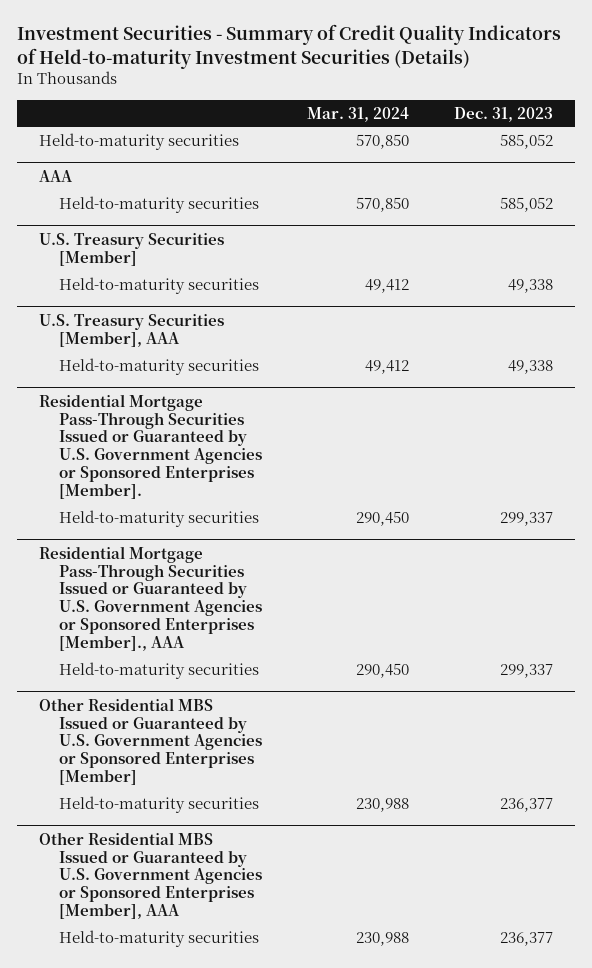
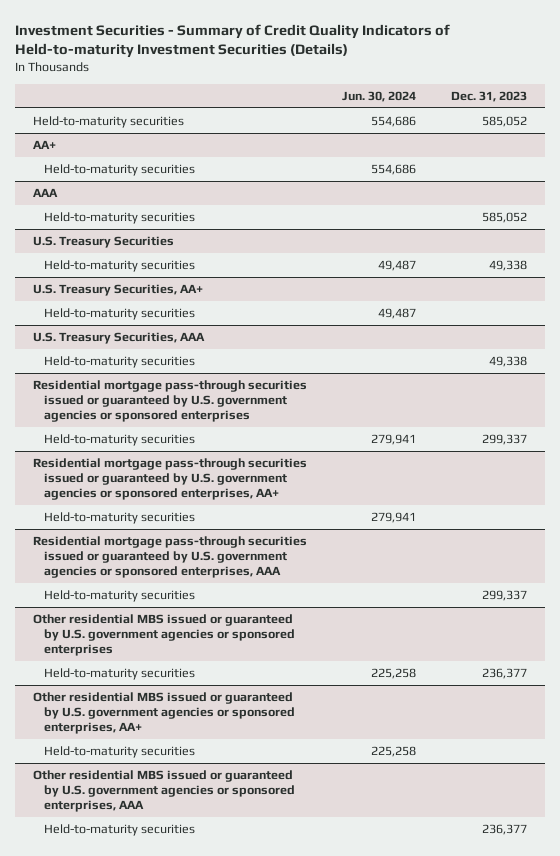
- | Mar. 31, 2024 | Dec. 31, 2023
+ | Jun. 30, 2024 | Dec. 31, 2023
+ AA+
+ Held-to-maturity securities | 554,686 |
- U.S. Treasury Securities [Member]
+ U.S. Treasury Securities
- U.S. Treasury Securities [Member], AAA
+ U.S. Treasury Securities, AA+
+ Held-to-maturity securities | 49,487 |
+ U.S. Treasury Securities, AAA
- Residential Mortgage Pass-Through Securities Issued or Guaranteed by U.S. Government Agencies or Sponsored Enterprises [Member].
+ Residential mortgage pass-through securities issued or guaranteed by U.S. government agencies or sponsored enterprises
- Residential Mortgage Pass-Through Securities Issued or Guaranteed by U.S. Government Agencies or Sponsored Enterprises [Member]., AAA
+ Residential mortgage pass-through securities issued or guaranteed by U.S. government agencies or sponsored enterprises, AA+
+ Held-to-maturity securities | 279,941 |
+ Residential mortgage pass-through securities issued or guaranteed by U.S. government agencies or sponsored enterprises, AAA
- Other Residential MBS Issued or Guaranteed by U.S. Government Agencies or Sponsored Enterprises [Member]
+ Other residential MBS issued or guaranteed by U.S. government agencies or sponsored enterprises
- Other Residential MBS Issued or Guaranteed by U.S. Government Agencies or Sponsored Enterprises [Member], AAA
+ Other residential MBS issued or guaranteed by U.S. government agencies or sponsored enterprises, AA+
+ Held-to-maturity securities | 225,258 |
+ Other residential MBS issued or guaranteed by U.S. government agencies or sponsored enterprises, AAA

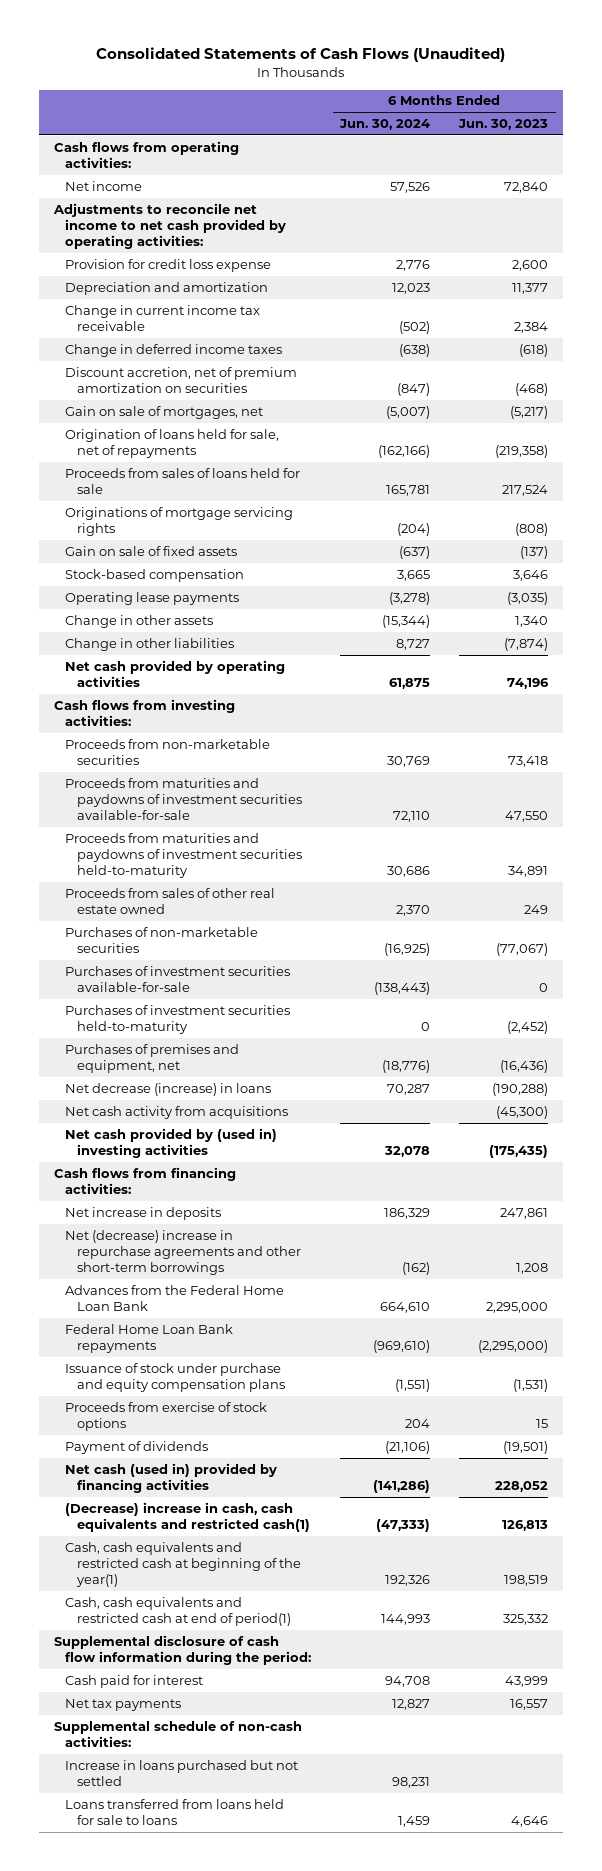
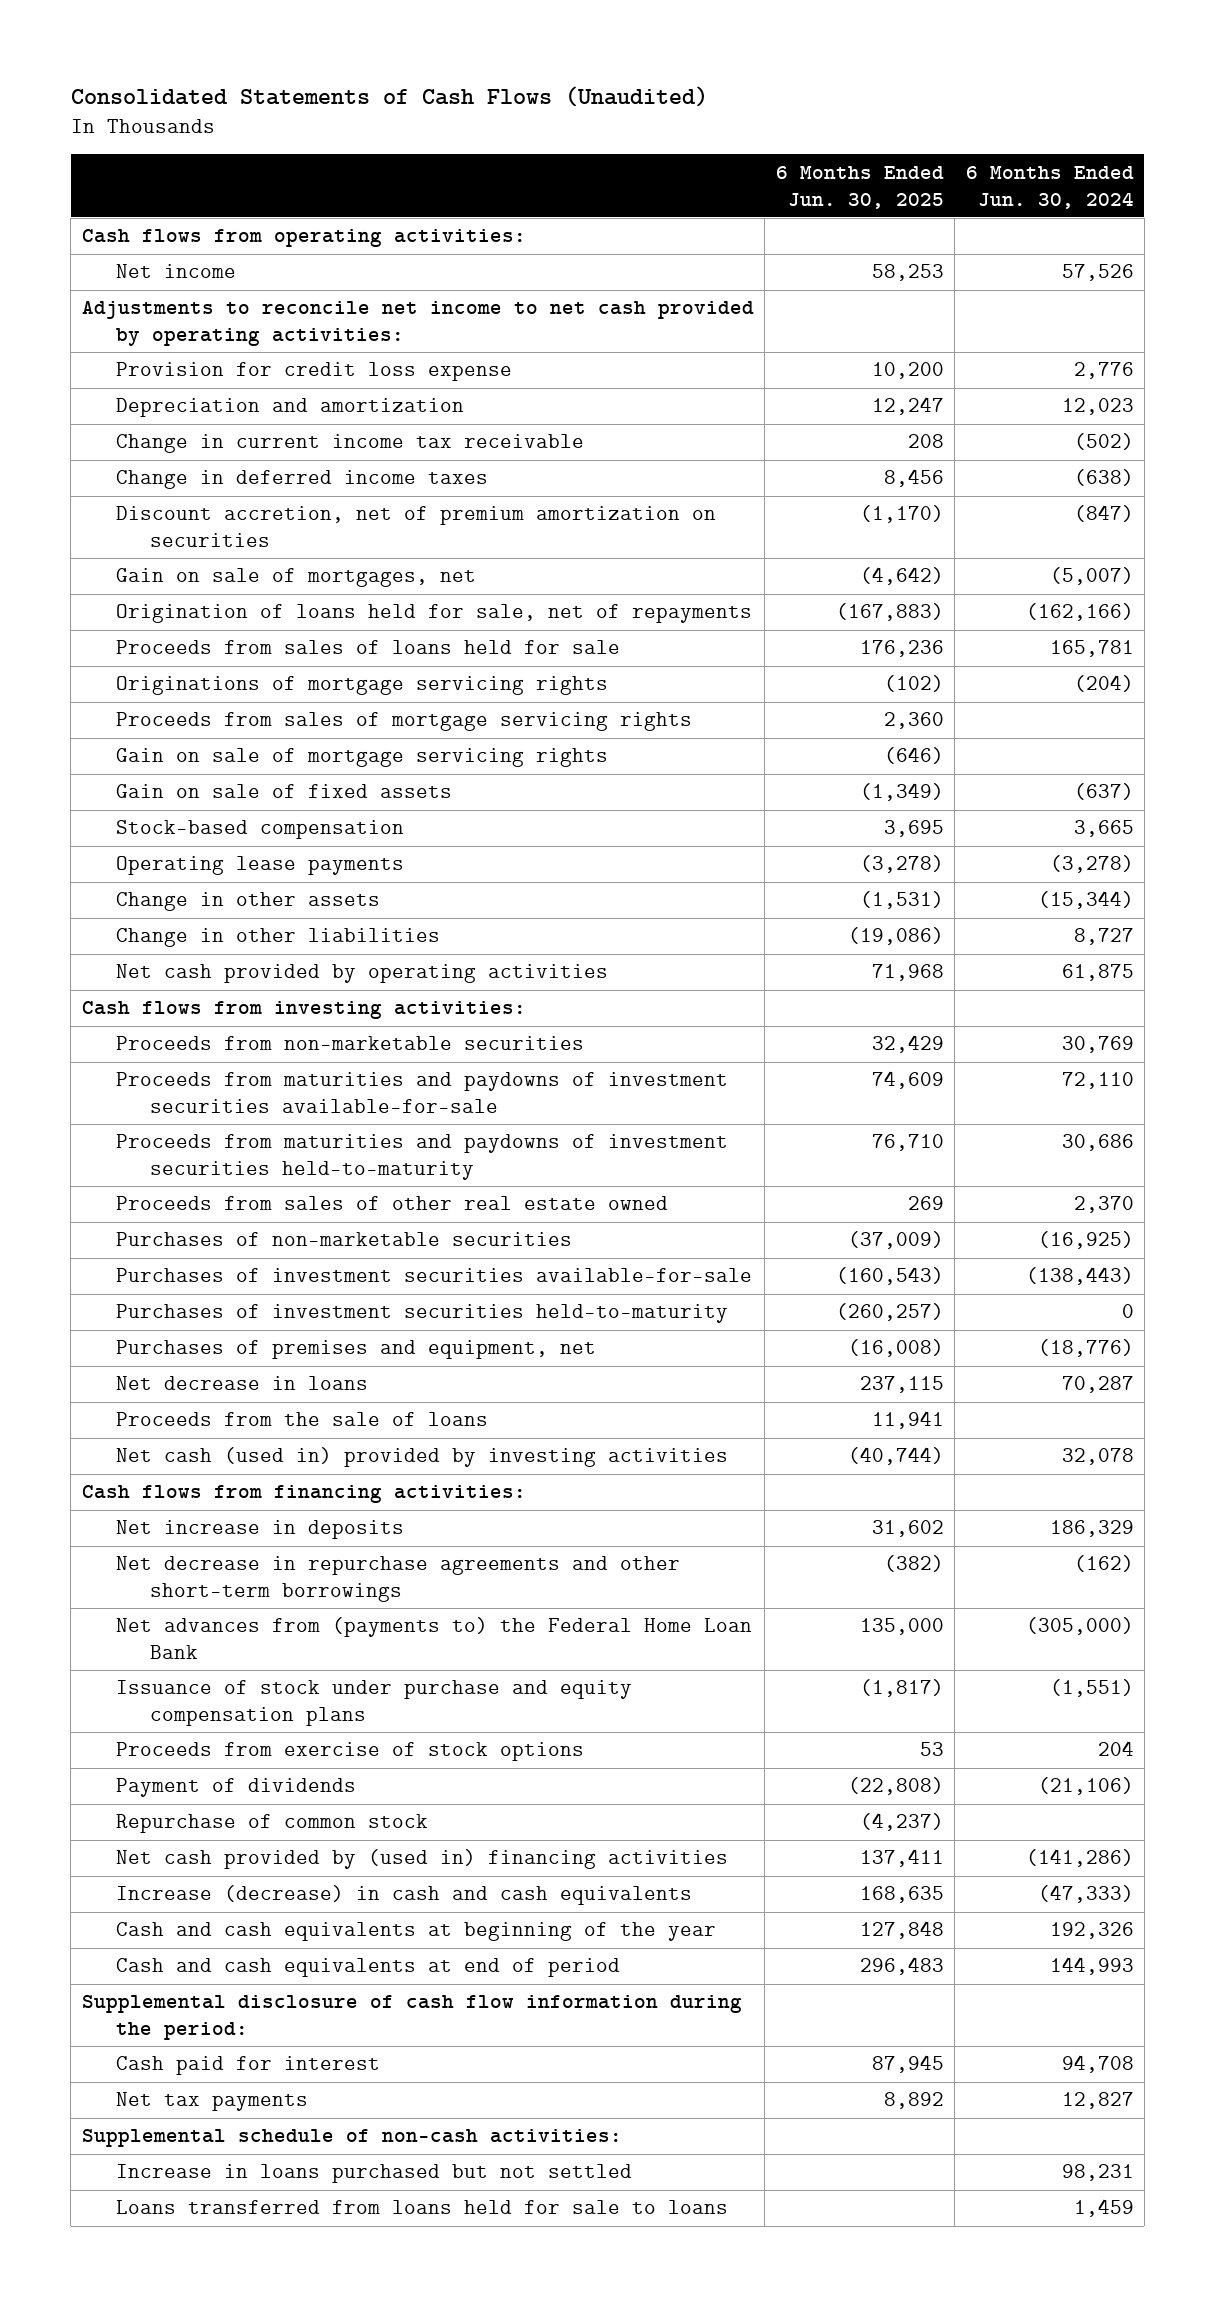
- | 6 Months Ended Jun. 30, 2024 | 6 Months Ended Jun. 30, 2023
+ | 6 Months Ended Jun. 30, 2025 | 6 Months Ended Jun. 30, 2024
+ Proceeds from sales of mortgage servicing rights | 2,360 |
+ Gain on sale of mortgage servicing rights | (646) |
- Net decrease (increase) in loans | 70,287 | (190,288)
- Net cash activity from acquisitions | | (45,300)
- Net cash provided by (used in) investing activities | 32,078 | (175,435)
+ Net decrease in loans | 237,115 | 70,287
+ Proceeds from the sale of loans | 11,941 |
+ Net cash (used in) provided by investing activities | (40,744) | 32,078
- Net (decrease) increase in repurchase agreements and other short-term borrowings | (162) | 1,208
- Advances from the Federal Home Loan Bank | 664,610 | 2,295,000
- Federal Home Loan Bank repayments | (969,610) | (2,295,000)
+ Net decrease in repurchase agreements and other short-term borrowings | (382) | (162)
+ Net advances from (payments to) the Federal Home Loan Bank | 135,000 | (305,000)
- Net cash (used in) provided by financing activities | (141,286) | 228,052
- (Decrease) increase in cash, cash equivalents and restricted cash(1) | (47,333) | 126,813
- Cash, cash equivalents and restricted cash at beginning of the year(1) | 192,326 | 198,519
- Cash, cash equivalents and restricted cash at end of period(1) | 144,993 | 325,332
+ Repurchase of common stock | (4,237) |
+ Net cash provided by (used in) financing activities | 137,411 | (141,286)
+ Increase (decrease) in cash and cash equivalents | 168,635 | (47,333)
+ Cash and cash equivalents at beginning of the year | 127,848 | 192,326
+ Cash and cash equivalents at end of period | 296,483 | 144,993

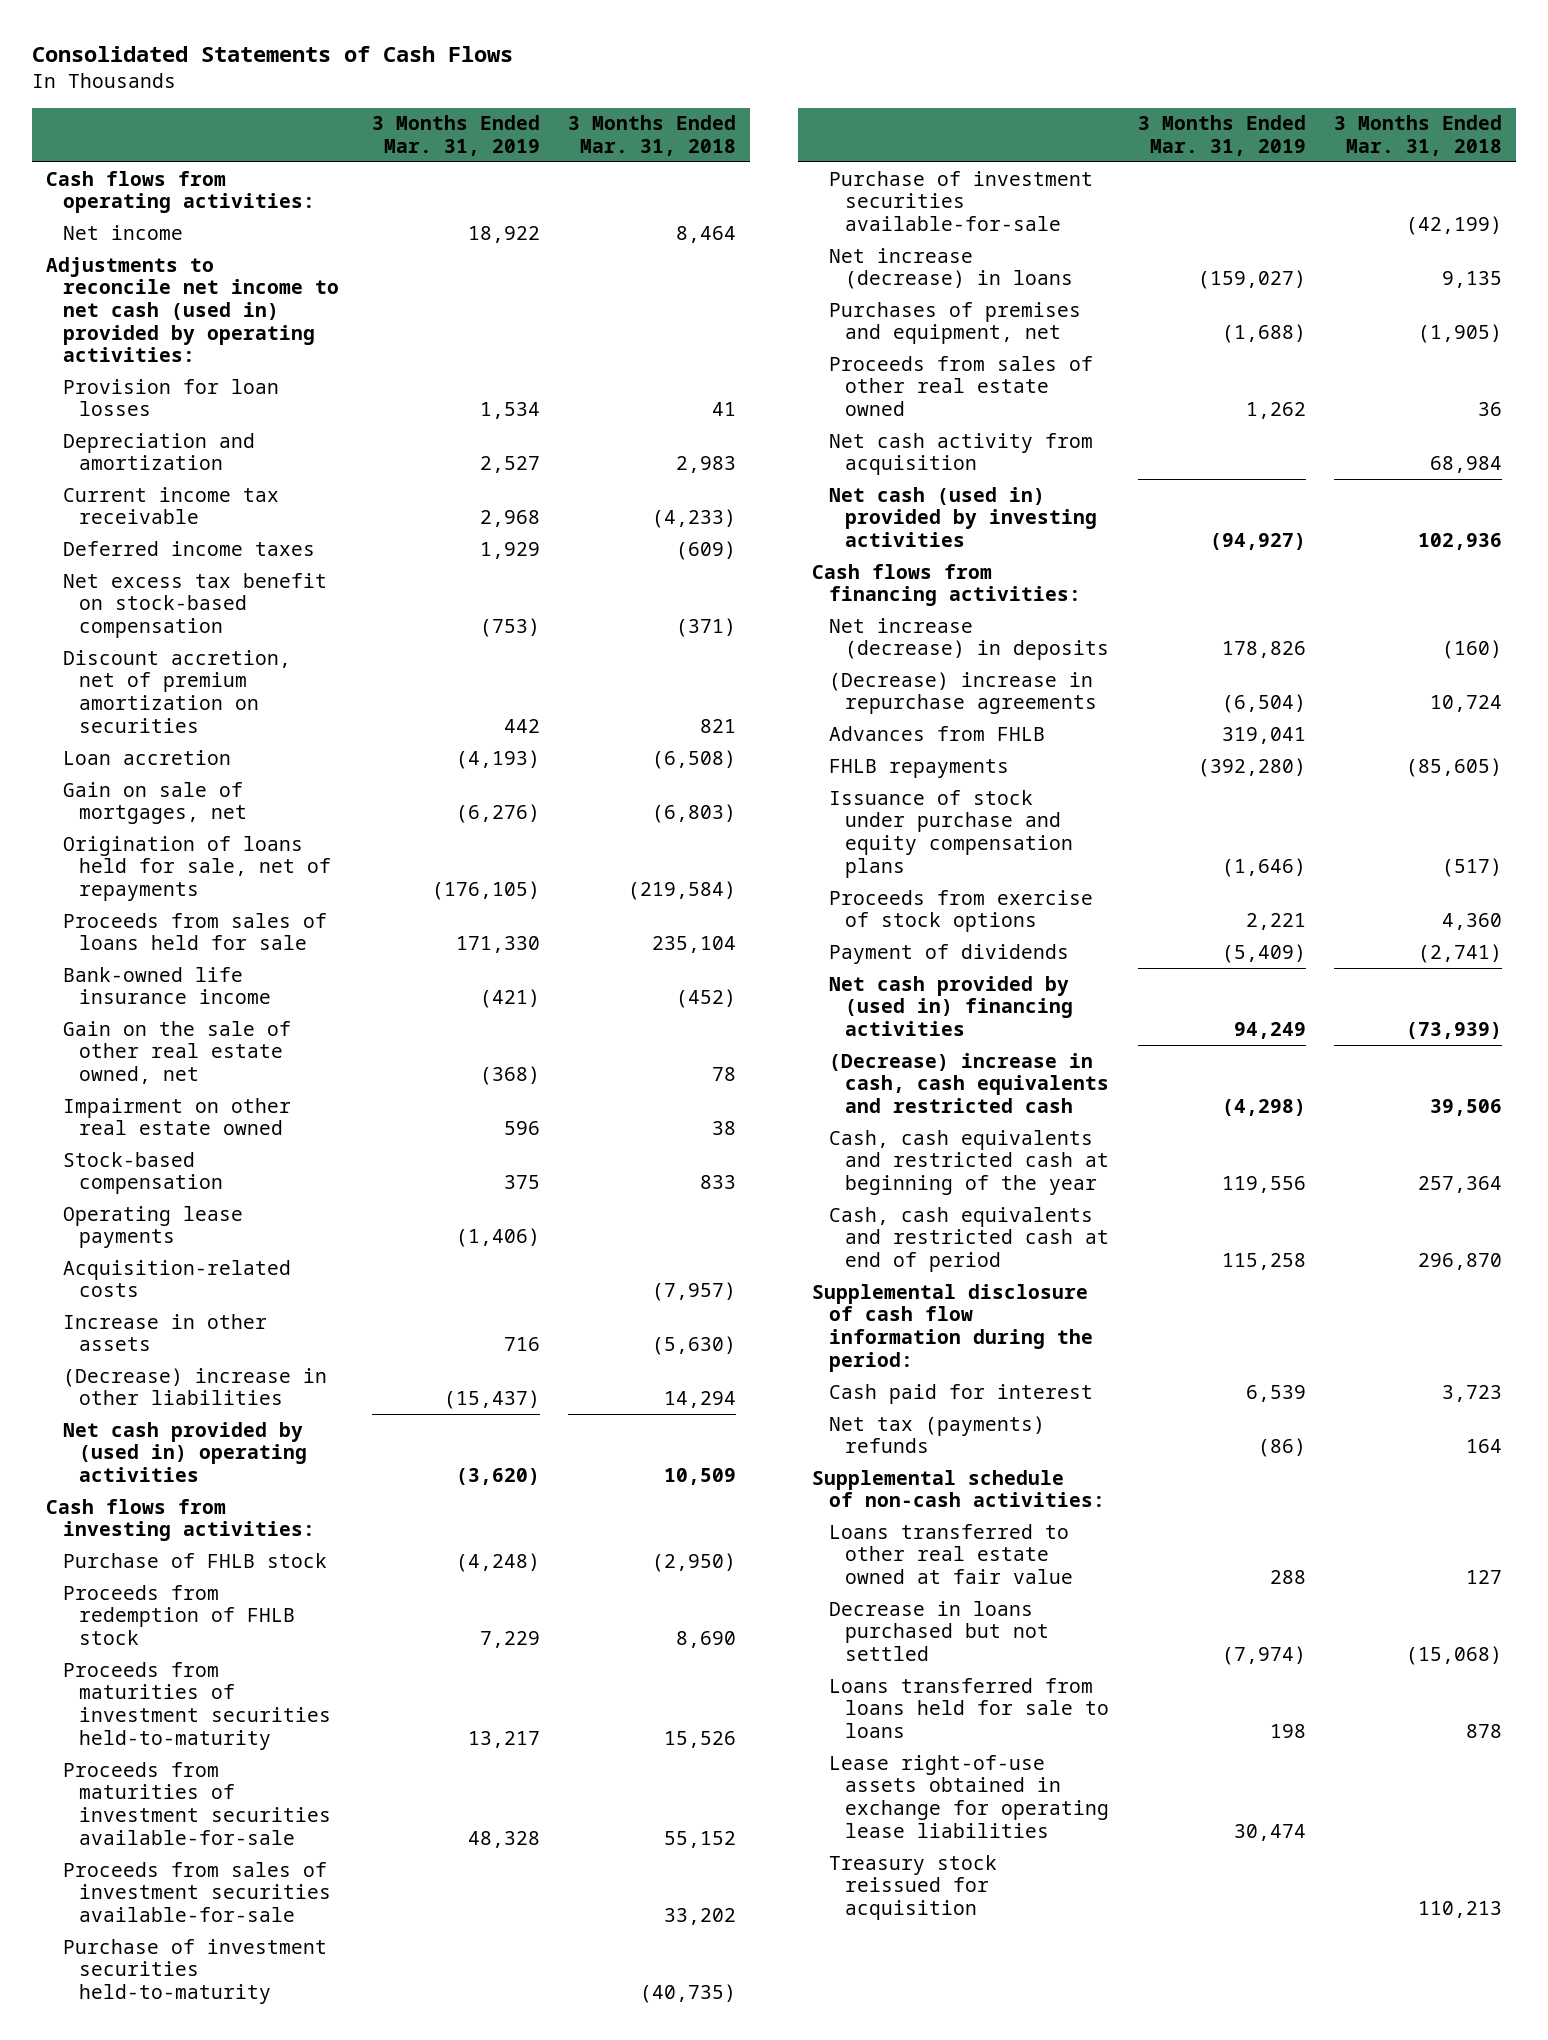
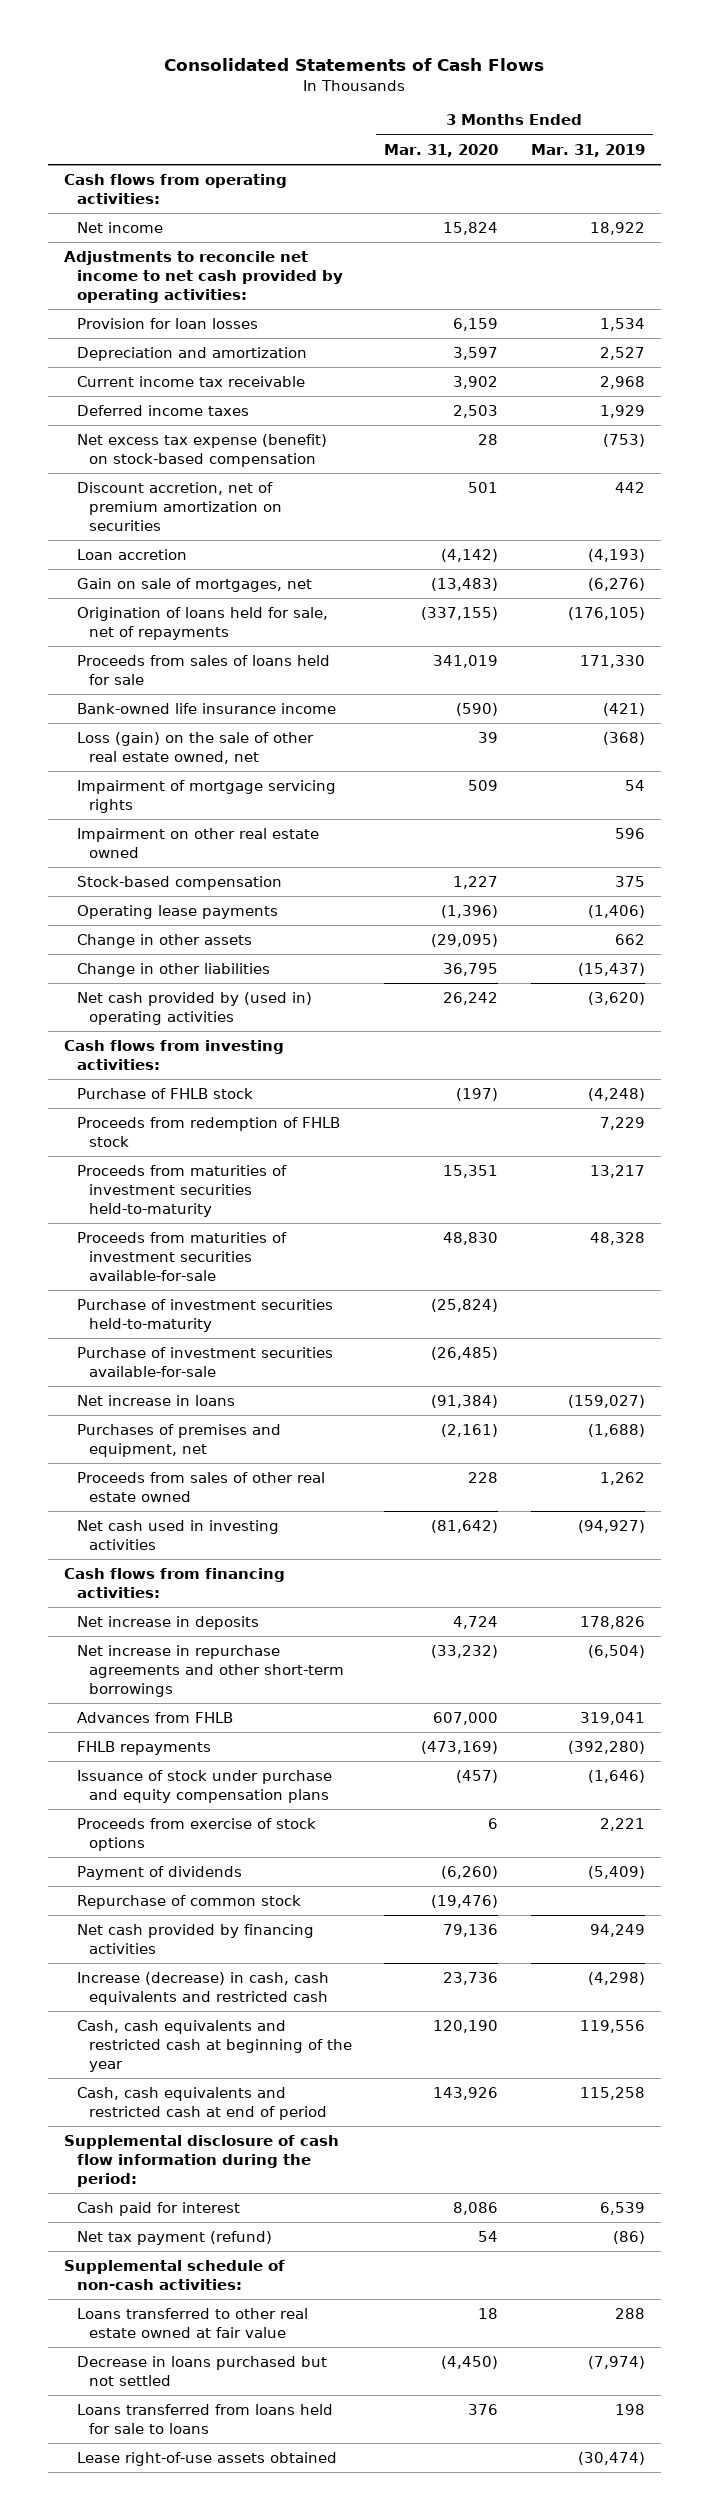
- | 3 Months Ended Mar. 31, 2019 | 3 Months Ended Mar. 31, 2018
+ | 3 Months Ended Mar. 31, 2020 | 3 Months Ended Mar. 31, 2019
- Adjustments to reconcile net income to net cash (used in) provided by operating activities:
+ Adjustments to reconcile net income to net cash provided by operating activities:
- Net excess tax benefit on stock-based compensation | (753) | (371)
+ Net excess tax expense (benefit) on stock-based compensation | 28 | (753)
- Gain on the sale of other real estate owned, net | (368) | 78
+ Loss (gain) on the sale of other real estate owned, net | 39 | (368)
+ Impairment of mortgage servicing rights | 509 | 54
- Acquisition-related costs | | (7,957)
- Increase in other assets | 716 | (5,630)
- (Decrease) increase in other liabilities | (15,437) | 14,294
+ Change in other assets | (29,095) | 662
+ Change in other liabilities | 36,795 | (15,437)
- Proceeds from sales of investment securities available-for-sale | | 33,202
- Net increase (decrease) in loans | (159,027) | 9,135
+ Net increase in loans | (91,384) | (159,027)
- Net cash activity from acquisition | | 68,984
- Net cash (used in) provided by investing activities | (94,927) | 102,936
+ Net cash used in investing activities | (81,642) | (94,927)
- Net increase (decrease) in deposits | 178,826 | (160)
- (Decrease) increase in repurchase agreements | (6,504) | 10,724
+ Net increase in deposits | 4,724 | 178,826
+ Net increase in repurchase agreements and other short-term borrowings | (33,232) | (6,504)
- Net cash provided by (used in) financing activities | 94,249 | (73,939)
- (Decrease) increase in cash, cash equivalents and restricted cash | (4,298) | 39,506
+ Repurchase of common stock | (19,476) |
+ Net cash provided by financing activities | 79,136 | 94,249
+ Increase (decrease) in cash, cash equivalents and restricted cash | 23,736 | (4,298)
- Net tax (payments) refunds | (86) | 164
+ Net tax payment (refund) | 54 | (86)
- Lease right-of-use assets obtained in exchange for operating lease liabilities | 30,474 |
- Treasury stock reissued for acquisition | | 110,213
+ Lease right-of-use assets obtained | | (30,474)

